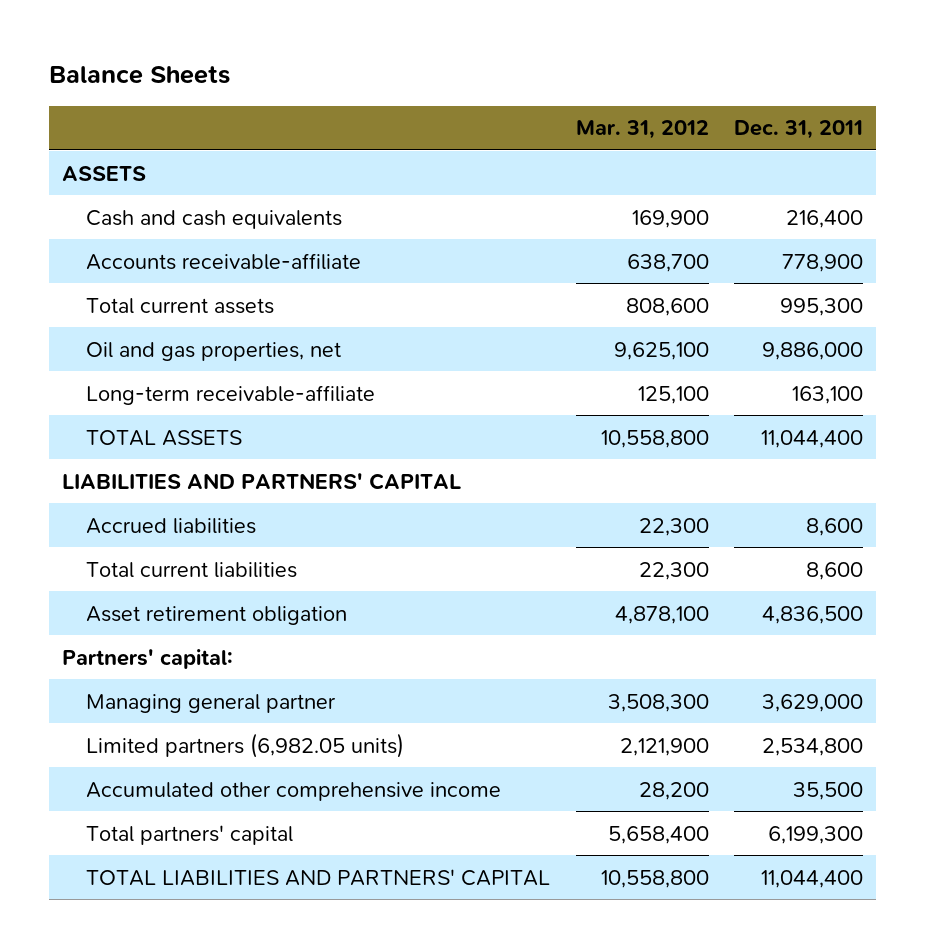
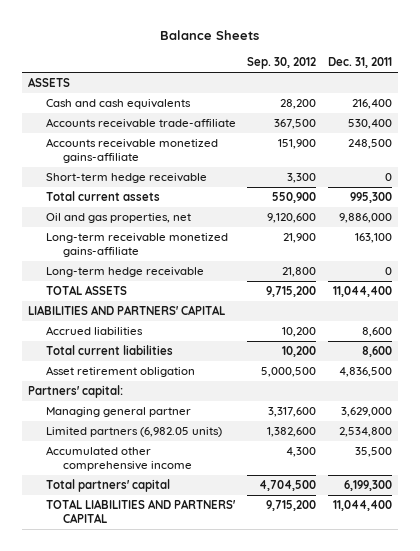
- | Mar. 31, 2012 | Dec. 31, 2011
+ | Sep. 30, 2012 | Dec. 31, 2011
- Accounts receivable-affiliate | 638,700 | 778,900
+ Accounts receivable trade-affiliate | 367,500 | 530,400
+ Accounts receivable monetized gains-affiliate | 151,900 | 248,500
+ Short-term hedge receivable | 3,300 | 0
- Long-term receivable-affiliate | 125,100 | 163,100
+ Long-term receivable monetized gains-affiliate | 21,900 | 163,100
+ Long-term hedge receivable | 21,800 | 0

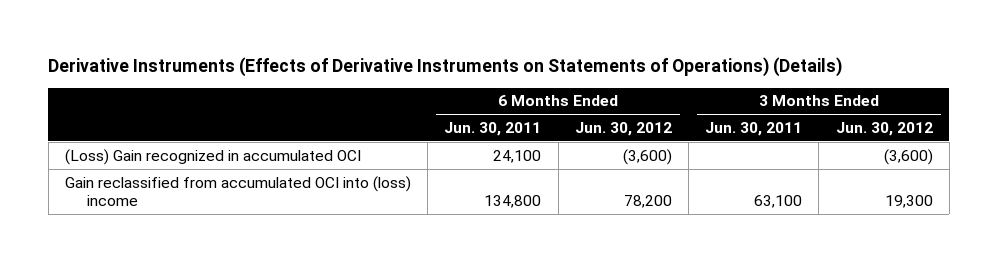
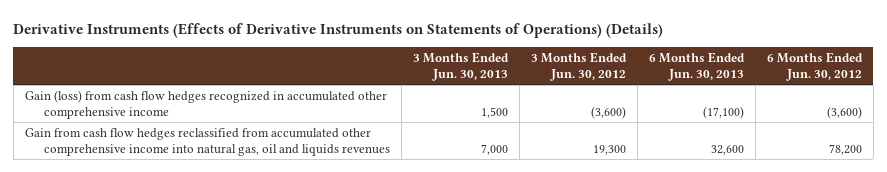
- | 6 Months Ended Jun. 30, 2011 | 6 Months Ended Jun. 30, 2012 | 3 Months Ended Jun. 30, 2011 | 3 Months Ended Jun. 30, 2012
+ | 3 Months Ended Jun. 30, 2013 | 3 Months Ended Jun. 30, 2012 | 6 Months Ended Jun. 30, 2013 | 6 Months Ended Jun. 30, 2012
- (Loss) Gain recognized in accumulated OCI | 24,100 | (3,600) | | (3,600)
- Gain reclassified from accumulated OCI into (loss) income | 134,800 | 78,200 | 63,100 | 19,300
+ Gain (loss) from cash flow hedges recognized in accumulated other comprehensive income | 1,500 | (3,600) | (17,100) | (3,600)
+ Gain from cash flow hedges reclassified from accumulated other comprehensive income into natural gas, oil and liquids revenues | 7,000 | 19,300 | 32,600 | 78,200

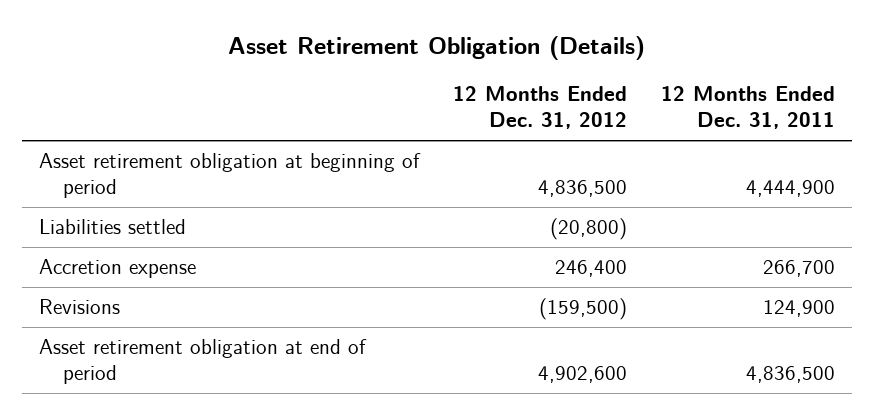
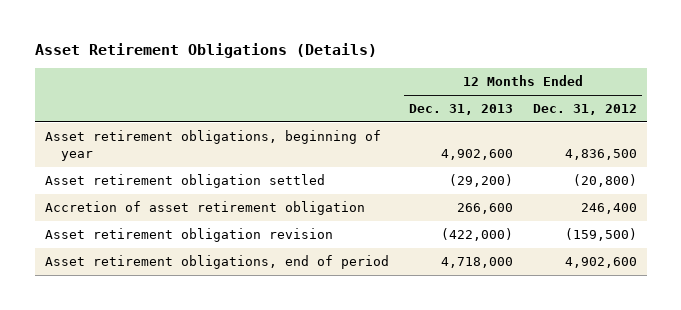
- Asset Retirement Obligation (Details)
+ Asset Retirement Obligations (Details)
- | 12 Months Ended Dec. 31, 2012 | 12 Months Ended Dec. 31, 2011
+ | 12 Months Ended Dec. 31, 2013 | 12 Months Ended Dec. 31, 2012
- Asset retirement obligation at beginning of period | 4,836,500 | 4,444,900
- Liabilities settled | (20,800) |
- Accretion expense | 246,400 | 266,700
- Revisions | (159,500) | 124,900
- Asset retirement obligation at end of period | 4,902,600 | 4,836,500
+ Asset retirement obligations, beginning of year | 4,902,600 | 4,836,500
+ Asset retirement obligation settled | (29,200) | (20,800)
+ Accretion of asset retirement obligation | 266,600 | 246,400
+ Asset retirement obligation revision | (422,000) | (159,500)
+ Asset retirement obligations, end of period | 4,718,000 | 4,902,600

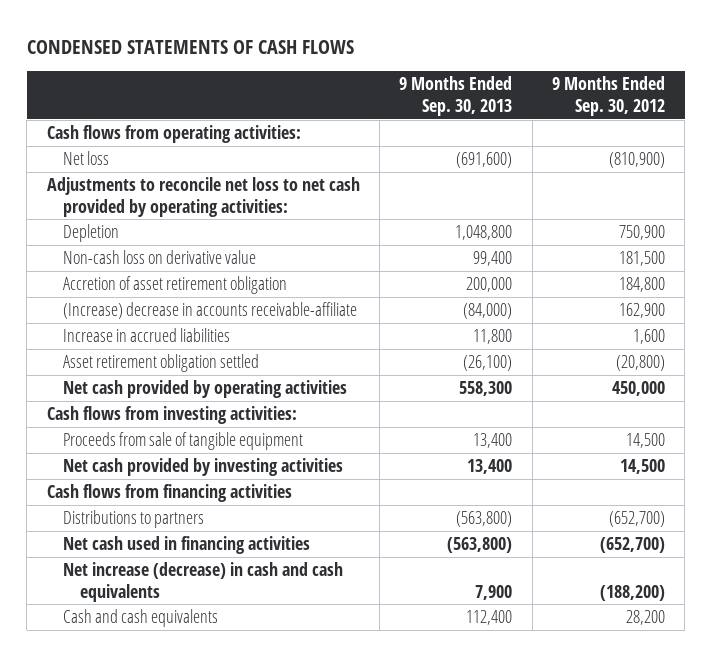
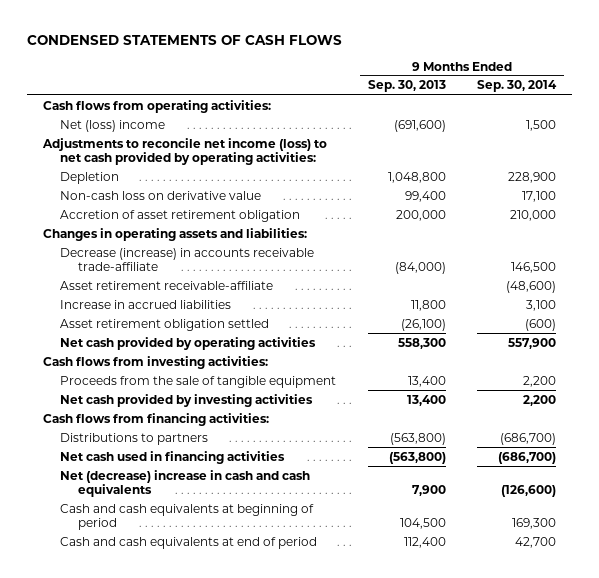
- | 9 Months Ended Sep. 30, 2013 | 9 Months Ended Sep. 30, 2012
+ | 9 Months Ended Sep. 30, 2013 | 9 Months Ended Sep. 30, 2014
- Net loss | (691,600) | (810,900)
- Adjustments to reconcile net loss to net cash provided by operating activities:
+ Net (loss) income | (691,600) | 1,500
+ Adjustments to reconcile net income (loss) to net cash provided by operating activities:
- (Increase) decrease in accounts receivable-affiliate | (84,000) | 162,900
+ Changes in operating assets and liabilities:
+ Decrease (increase) in accounts receivable trade-affiliate | (84,000) | 146,500
+ Asset retirement receivable-affiliate | | (48,600)
- Proceeds from sale of tangible equipment | 13,400 | 14,500
+ Proceeds from the sale of tangible equipment | 13,400 | 2,200
- Cash flows from financing activities
+ Cash flows from financing activities:
- Net increase (decrease) in cash and cash equivalents | 7,900 | (188,200)
- Cash and cash equivalents | 112,400 | 28,200
+ Net (decrease) increase in cash and cash equivalents | 7,900 | (126,600)
+ Cash and cash equivalents at beginning of period | 104,500 | 169,300
+ Cash and cash equivalents at end of period | 112,400 | 42,700

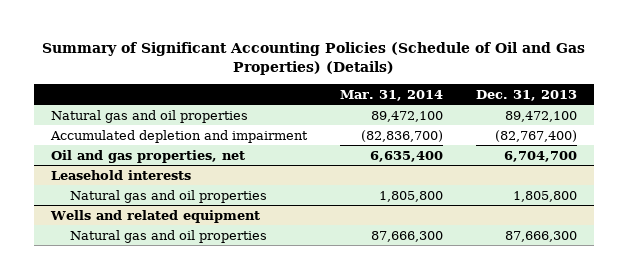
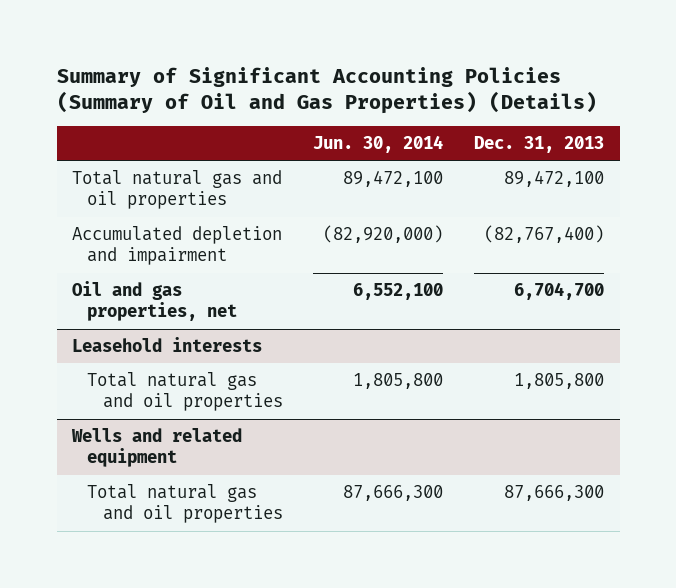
- Summary of Significant Accounting Policies (Schedule of Oil and Gas Properties) (Details)
+ Summary of Significant Accounting Policies (Summary of Oil and Gas Properties) (Details)
- | Mar. 31, 2014 | Dec. 31, 2013
+ | Jun. 30, 2014 | Dec. 31, 2013
- Natural gas and oil properties | 89,472,100 | 89,472,100
+ Total natural gas and oil properties | 89,472,100 | 89,472,100
@ Leasehold interests
- Natural gas and oil properties | 1,805,800 | 1,805,800
+ Total natural gas and oil properties | 1,805,800 | 1,805,800
@ Wells and related equipment
- Natural gas and oil properties | 87,666,300 | 87,666,300
+ Total natural gas and oil properties | 87,666,300 | 87,666,300

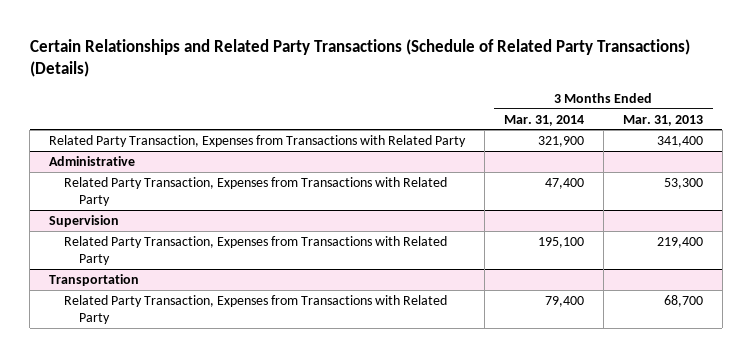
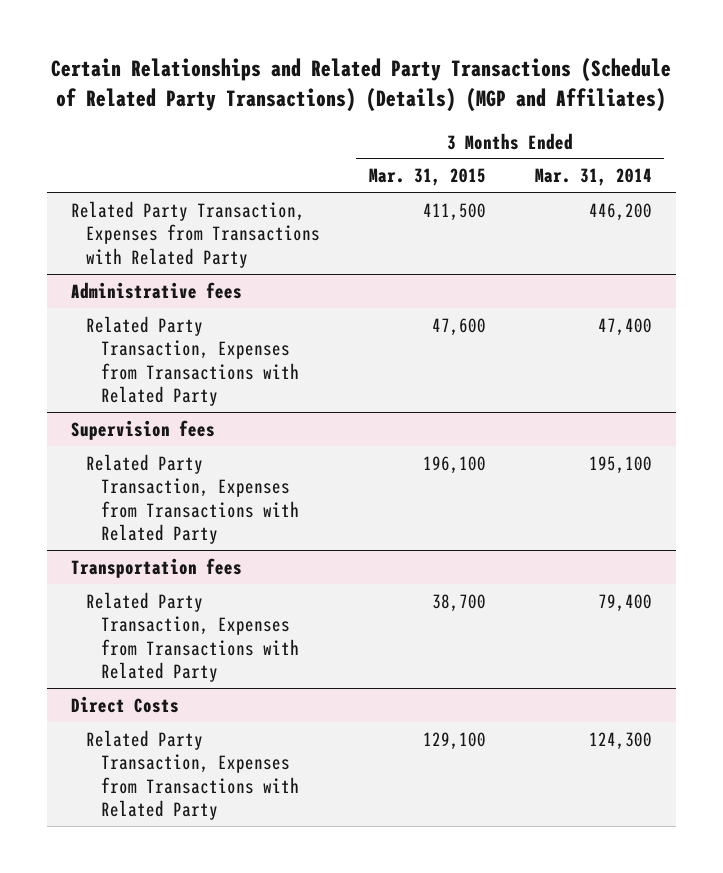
- Certain Relationships and Related Party Transactions (Schedule of Related Party Transactions) (Details)
+ Certain Relationships and Related Party Transactions (Schedule of Related Party Transactions) (Details) (MGP and Affiliates)
- | 3 Months Ended Mar. 31, 2014 | 3 Months Ended Mar. 31, 2013
+ | 3 Months Ended Mar. 31, 2015 | 3 Months Ended Mar. 31, 2014
- Related Party Transaction, Expenses from Transactions with Related Party | 321,900 | 341,400
- Administrative
+ Related Party Transaction, Expenses from Transactions with Related Party | 411,500 | 446,200
+ Administrative fees
- Supervision
+ Supervision fees
- Transportation
+ Transportation fees
+ Direct Costs
+ Related Party Transaction, Expenses from Transactions with Related Party | 129,100 | 124,300

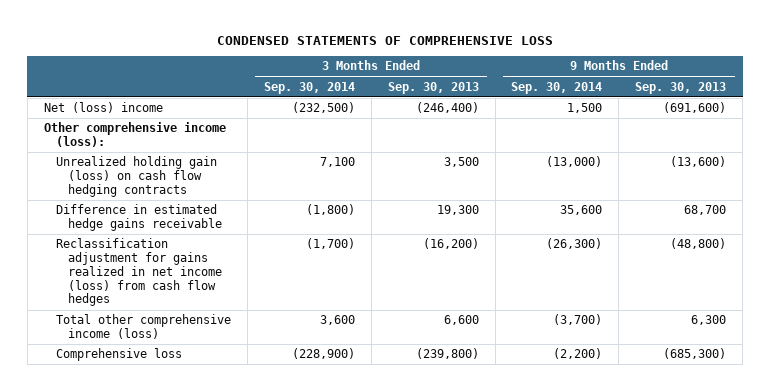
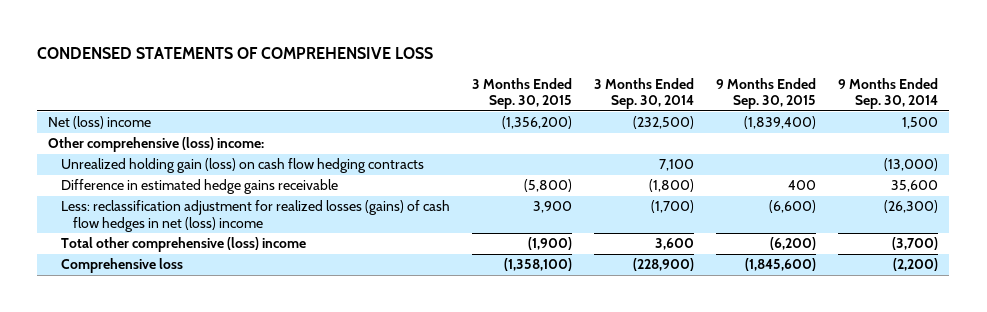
- | 3 Months Ended Sep. 30, 2014 | 3 Months Ended Sep. 30, 2013 | 9 Months Ended Sep. 30, 2014 | 9 Months Ended Sep. 30, 2013
+ | 3 Months Ended Sep. 30, 2015 | 3 Months Ended Sep. 30, 2014 | 9 Months Ended Sep. 30, 2015 | 9 Months Ended Sep. 30, 2014
- Other comprehensive income (loss):
+ Other comprehensive (loss) income:
- Reclassification adjustment for gains realized in net income (loss) from cash flow hedges | (1,700) | (16,200) | (26,300) | (48,800)
- Total other comprehensive income (loss) | 3,600 | 6,600 | (3,700) | 6,300
+ Less: reclassification adjustment for realized losses (gains) of cash flow hedges in net (loss) income | 3,900 | (1,700) | (6,600) | (26,300)
+ Total other comprehensive (loss) income | (1,900) | 3,600 | (6,200) | (3,700)

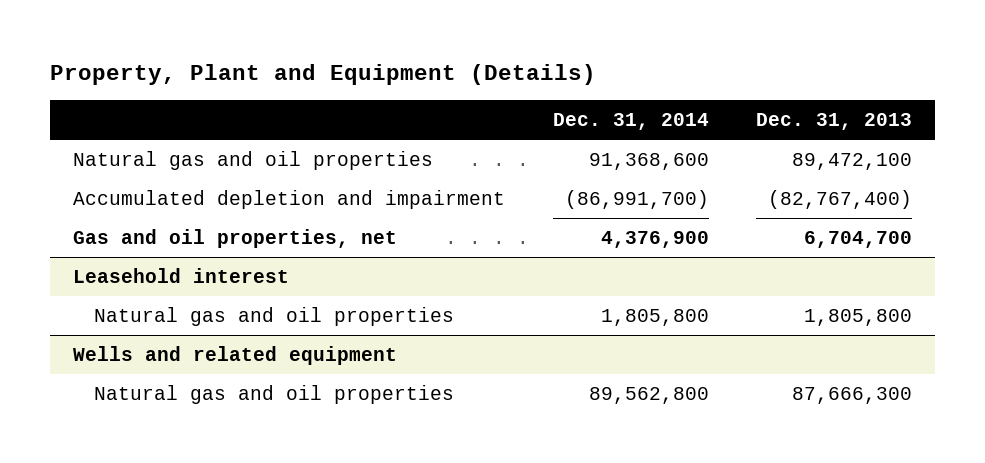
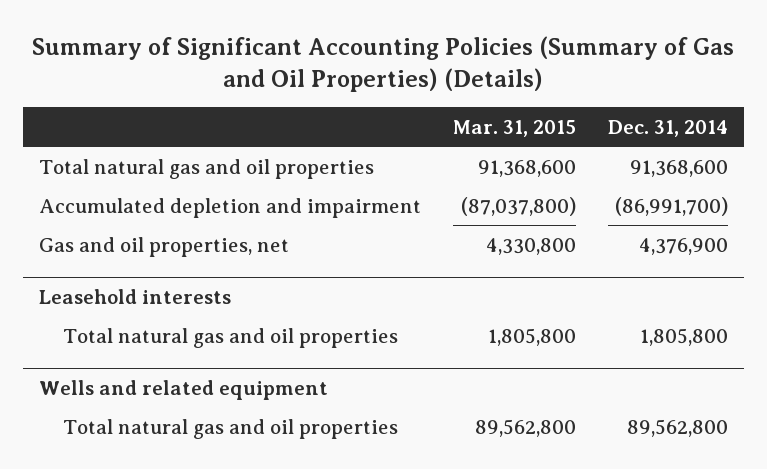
- Property, Plant and Equipment (Details)
+ Summary of Significant Accounting Policies (Summary of Gas and Oil Properties) (Details)
- | Dec. 31, 2014 | Dec. 31, 2013
+ | Mar. 31, 2015 | Dec. 31, 2014
- Natural gas and oil properties | 91,368,600 | 89,472,100
+ Total natural gas and oil properties | 91,368,600 | 91,368,600
- Leasehold interest
- Natural gas and oil properties | 1,805,800 | 1,805,800
+ Leasehold interests
+ Total natural gas and oil properties | 1,805,800 | 1,805,800
@ Wells and related equipment
- Natural gas and oil properties | 89,562,800 | 87,666,300
+ Total natural gas and oil properties | 89,562,800 | 89,562,800

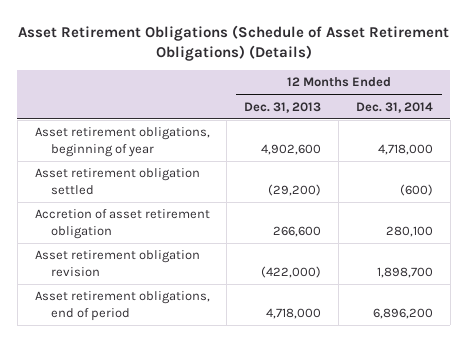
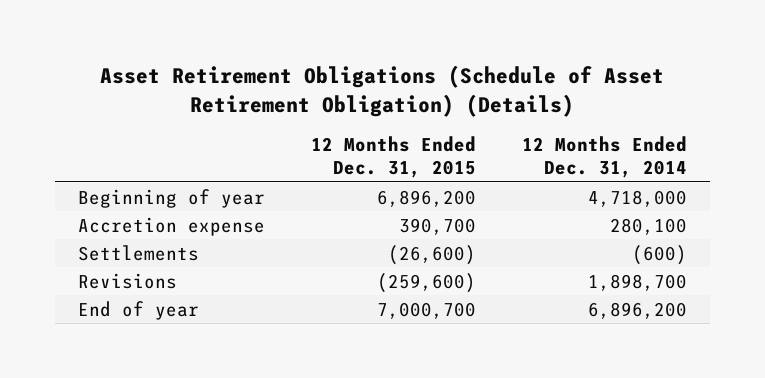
- Asset Retirement Obligations (Schedule of Asset Retirement Obligations) (Details)
+ Asset Retirement Obligations (Schedule of Asset Retirement Obligation) (Details)
- | 12 Months Ended Dec. 31, 2013 | 12 Months Ended Dec. 31, 2014
+ | 12 Months Ended Dec. 31, 2015 | 12 Months Ended Dec. 31, 2014
- Asset retirement obligations, beginning of year | 4,902,600 | 4,718,000
- Asset retirement obligation settled | (29,200) | (600)
- Accretion of asset retirement obligation | 266,600 | 280,100
- Asset retirement obligation revision | (422,000) | 1,898,700
- Asset retirement obligations, end of period | 4,718,000 | 6,896,200
+ Beginning of year | 6,896,200 | 4,718,000
+ Accretion expense | 390,700 | 280,100
+ Settlements | (26,600) | (600)
+ Revisions | (259,600) | 1,898,700
+ End of year | 7,000,700 | 6,896,200

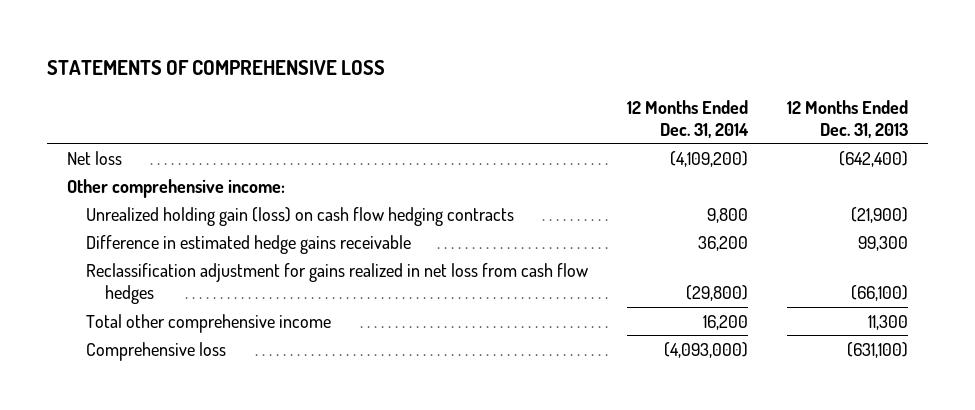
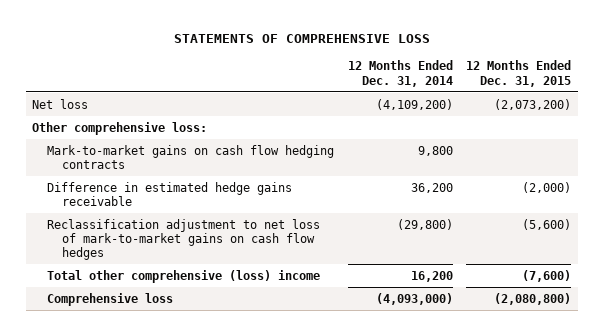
- | 12 Months Ended Dec. 31, 2014 | 12 Months Ended Dec. 31, 2013
+ | 12 Months Ended Dec. 31, 2014 | 12 Months Ended Dec. 31, 2015
- Other comprehensive income:
- Unrealized holding gain (loss) on cash flow hedging contracts | 9,800 | (21,900)
+ Other comprehensive loss:
+ Mark-to-market gains on cash flow hedging contracts | 9,800 |
- Reclassification adjustment for gains realized in net loss from cash flow hedges | (29,800) | (66,100)
- Total other comprehensive income | 16,200 | 11,300
+ Reclassification adjustment to net loss of mark-to-market gains on cash flow hedges | (29,800) | (5,600)
+ Total other comprehensive (loss) income | 16,200 | (7,600)

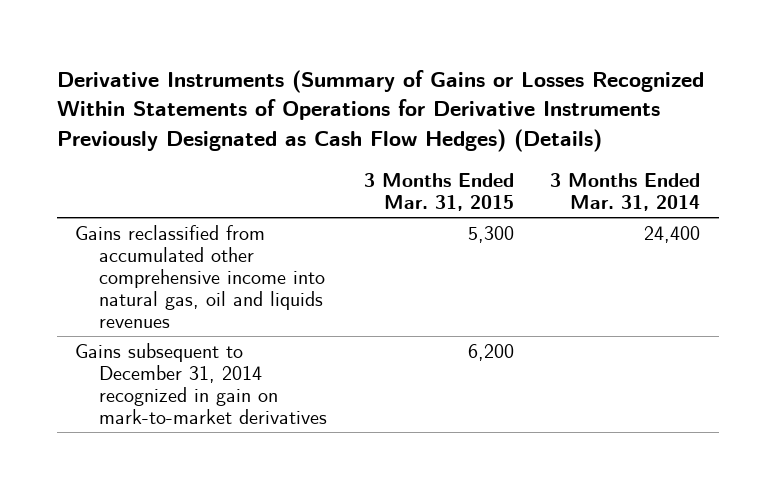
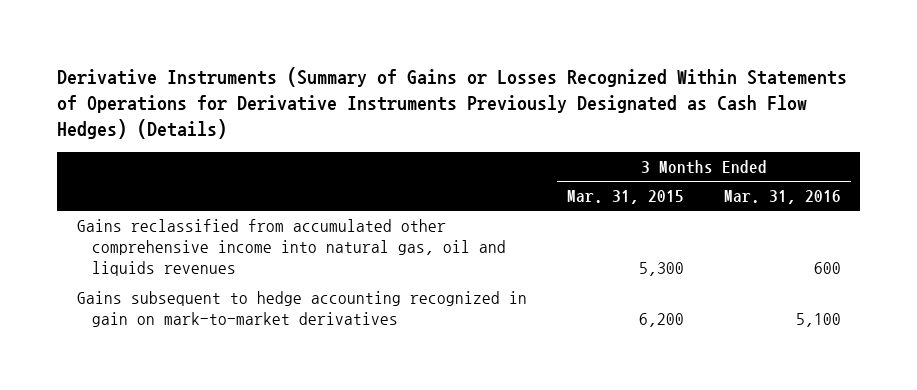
- | 3 Months Ended Mar. 31, 2015 | 3 Months Ended Mar. 31, 2014
+ | 3 Months Ended Mar. 31, 2015 | 3 Months Ended Mar. 31, 2016
- Gains subsequent to December 31, 2014 recognized in gain on mark-to-market derivatives | 6,200 |
+ Gains subsequent to hedge accounting recognized in gain on mark-to-market derivatives | 6,200 | 5,100

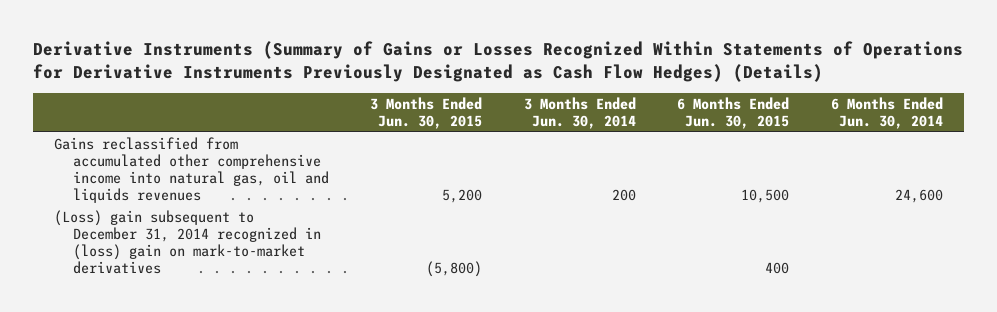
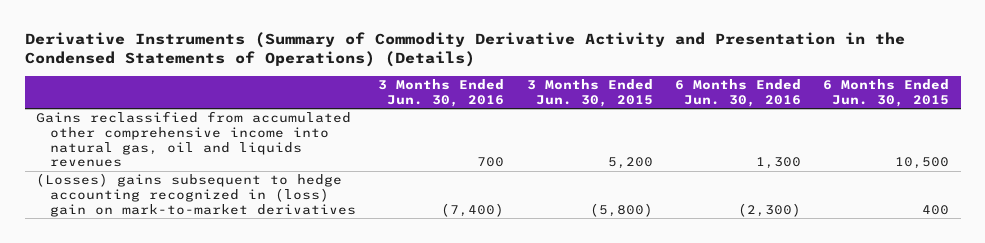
- Derivative Instruments (Summary of Gains or Losses Recognized Within Statements of Operations for Derivative Instruments Previously Designated as Cash Flow Hedges) (Details)
+ Derivative Instruments (Summary of Commodity Derivative Activity and Presentation in the Condensed Statements of Operations) (Details)
- | 3 Months Ended Jun. 30, 2015 | 3 Months Ended Jun. 30, 2014 | 6 Months Ended Jun. 30, 2015 | 6 Months Ended Jun. 30, 2014
+ | 3 Months Ended Jun. 30, 2016 | 3 Months Ended Jun. 30, 2015 | 6 Months Ended Jun. 30, 2016 | 6 Months Ended Jun. 30, 2015
- (Loss) gain subsequent to December 31, 2014 recognized in (loss) gain on mark-to-market derivatives | (5,800) | | 400 |
+ (Losses) gains subsequent to hedge accounting recognized in (loss) gain on mark-to-market derivatives | (7,400) | (5,800) | (2,300) | 400

